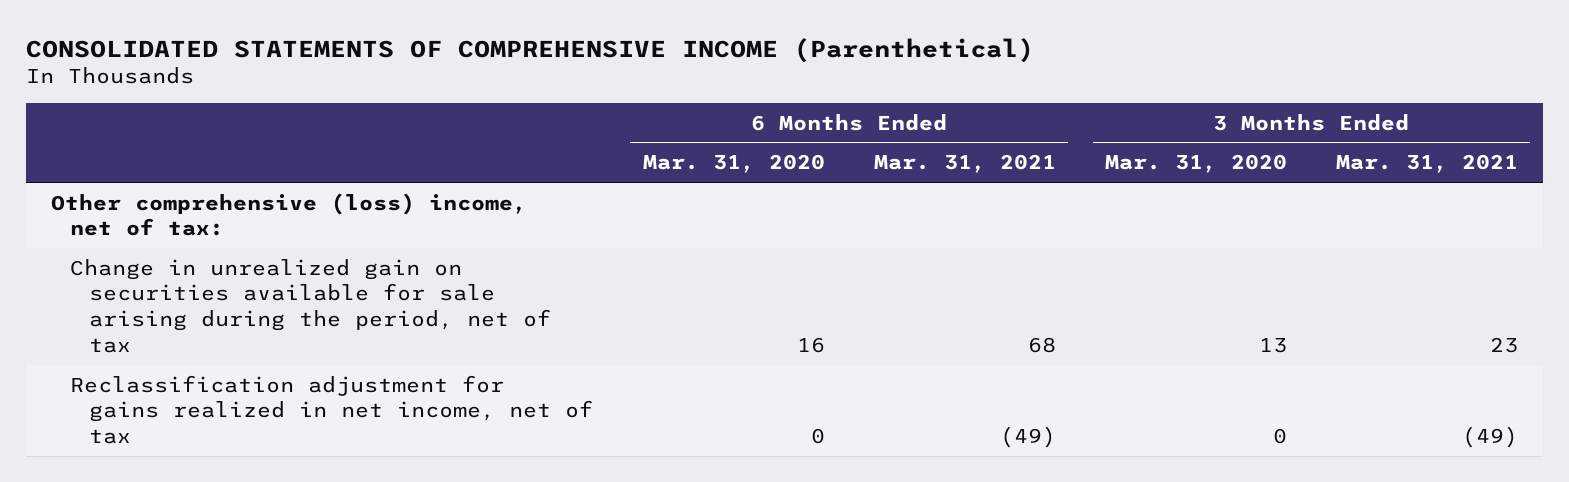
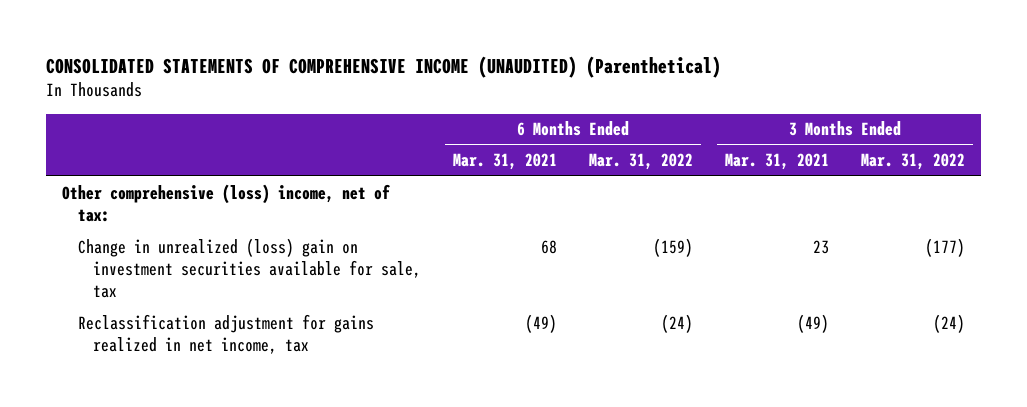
- CONSOLIDATED STATEMENTS OF COMPREHENSIVE INCOME (Parenthetical)
+ CONSOLIDATED STATEMENTS OF COMPREHENSIVE INCOME (UNAUDITED) (Parenthetical)
- | 6 Months Ended Mar. 31, 2020 | 6 Months Ended Mar. 31, 2021 | 3 Months Ended Mar. 31, 2020 | 3 Months Ended Mar. 31, 2021
+ | 6 Months Ended Mar. 31, 2021 | 6 Months Ended Mar. 31, 2022 | 3 Months Ended Mar. 31, 2021 | 3 Months Ended Mar. 31, 2022
- Change in unrealized gain on securities available for sale arising during the period, net of tax | 16 | 68 | 13 | 23
- Reclassification adjustment for gains realized in net income, net of tax | 0 | (49) | 0 | (49)
+ Change in unrealized (loss) gain on investment securities available for sale, tax | 68 | (159) | 23 | (177)
+ Reclassification adjustment for gains realized in net income, tax | (49) | (24) | (49) | (24)

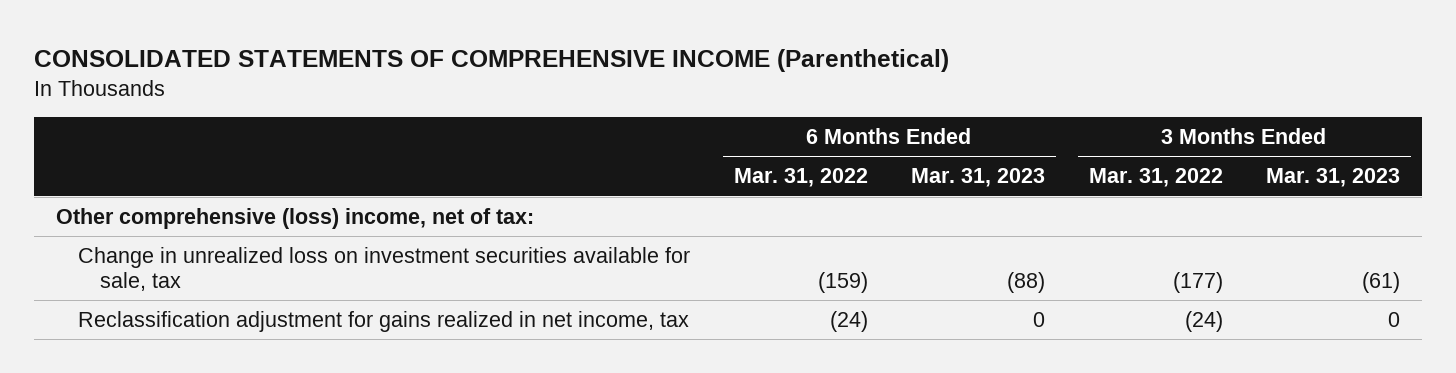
- CONSOLIDATED STATEMENTS OF COMPREHENSIVE INCOME (UNAUDITED) (Parenthetical)
+ CONSOLIDATED STATEMENTS OF COMPREHENSIVE INCOME (Parenthetical)
- | 6 Months Ended Mar. 31, 2021 | 6 Months Ended Mar. 31, 2022 | 3 Months Ended Mar. 31, 2021 | 3 Months Ended Mar. 31, 2022
+ | 6 Months Ended Mar. 31, 2022 | 6 Months Ended Mar. 31, 2023 | 3 Months Ended Mar. 31, 2022 | 3 Months Ended Mar. 31, 2023
- Change in unrealized (loss) gain on investment securities available for sale, tax | 68 | (159) | 23 | (177)
+ Change in unrealized loss on investment securities available for sale, tax | (159) | (88) | (177) | (61)

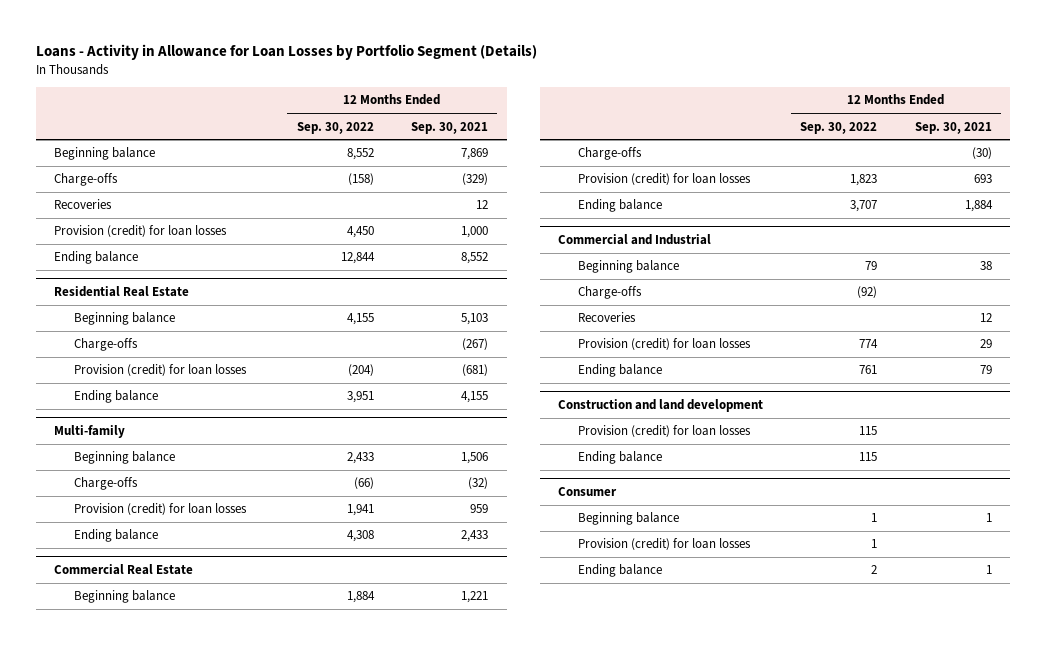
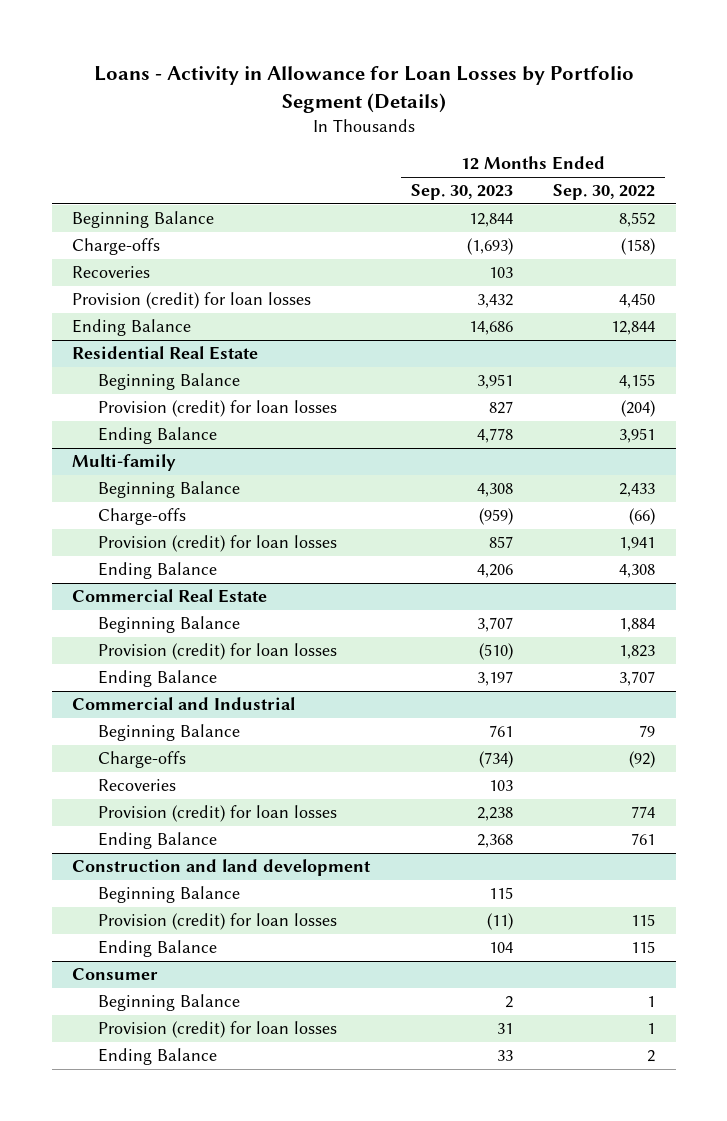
- | 12 Months Ended Sep. 30, 2022 | 12 Months Ended Sep. 30, 2021
+ | 12 Months Ended Sep. 30, 2023 | 12 Months Ended Sep. 30, 2022
- Beginning balance | 8,552 | 7,869
+ Beginning Balance | 12,844 | 8,552
- Ending balance | 12,844 | 8,552
+ Ending Balance | 14,686 | 12,844
@ Residential Real Estate
- Beginning balance | 4,155 | 5,103
- Charge-offs | | (267)
+ Beginning Balance | 3,951 | 4,155
- Ending balance | 3,951 | 4,155
+ Ending Balance | 4,778 | 3,951
@ Multi-family
- Beginning balance | 2,433 | 1,506
+ Beginning Balance | 4,308 | 2,433
- Ending balance | 4,308 | 2,433
+ Ending Balance | 4,206 | 4,308
@ Commercial Real Estate
- Beginning balance | 1,884 | 1,221
- Charge-offs | | (30)
+ Beginning Balance | 3,707 | 1,884
- Ending balance | 3,707 | 1,884
+ Ending Balance | 3,197 | 3,707
@ Commercial and Industrial
- Beginning balance | 79 | 38
+ Beginning Balance | 761 | 79
- Ending balance | 761 | 79
+ Ending Balance | 2,368 | 761
@ Construction and land development
+ Beginning Balance | 115 |
- Ending balance | 115 |
+ Ending Balance | 104 | 115
@ Consumer
- Beginning balance | 1 | 1
+ Beginning Balance | 2 | 1
- Ending balance | 2 | 1
+ Ending Balance | 33 | 2

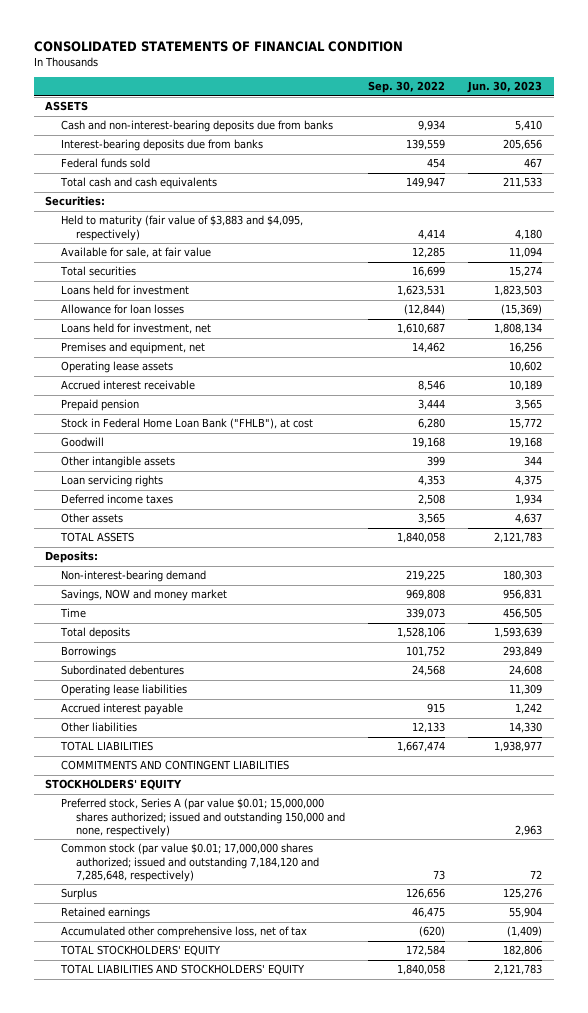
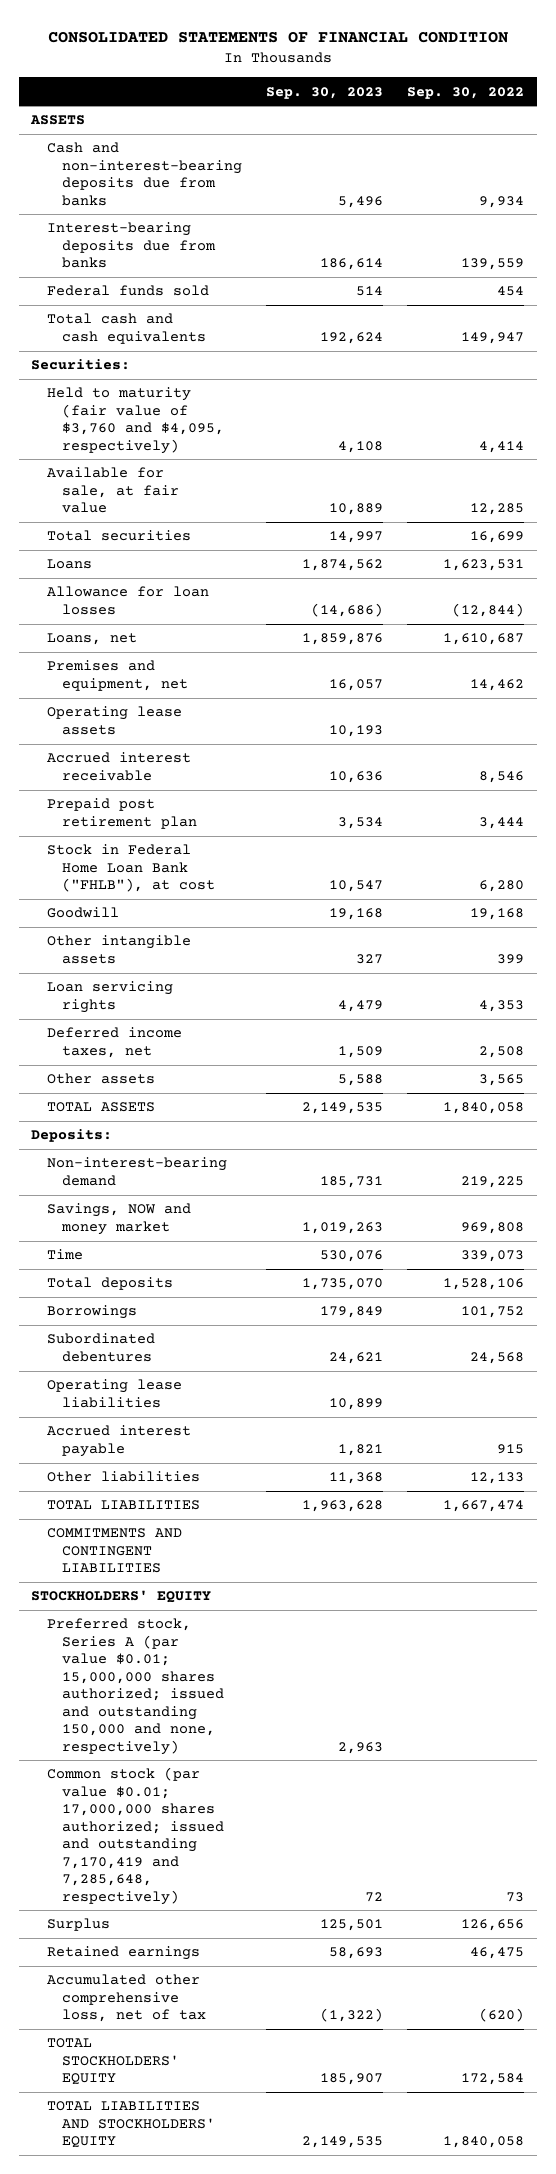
- | Sep. 30, 2022 | Jun. 30, 2023
+ | Sep. 30, 2023 | Sep. 30, 2022
- Held to maturity (fair value of $3,883 and $4,095, respectively) | 4,414 | 4,180
+ Held to maturity (fair value of $3,760 and $4,095, respectively) | 4,108 | 4,414
- Loans held for investment | 1,623,531 | 1,823,503
+ Loans | 1,874,562 | 1,623,531
- Loans held for investment, net | 1,610,687 | 1,808,134
+ Loans, net | 1,859,876 | 1,610,687
- Prepaid pension | 3,444 | 3,565
+ Prepaid post retirement plan | 3,534 | 3,444
- Deferred income taxes | 2,508 | 1,934
+ Deferred income taxes, net | 1,509 | 2,508
- Common stock (par value $0.01; 17,000,000 shares authorized; issued and outstanding 7,184,120 and 7,285,648, respectively) | 73 | 72
+ Common stock (par value $0.01; 17,000,000 shares authorized; issued and outstanding 7,170,419 and 7,285,648, respectively) | 72 | 73

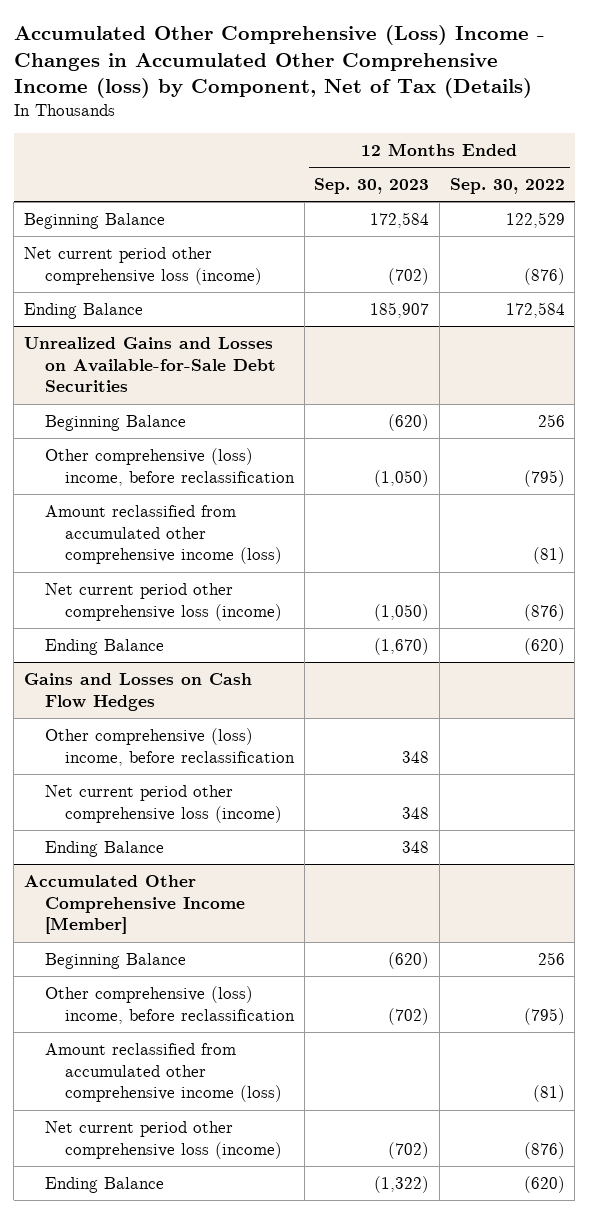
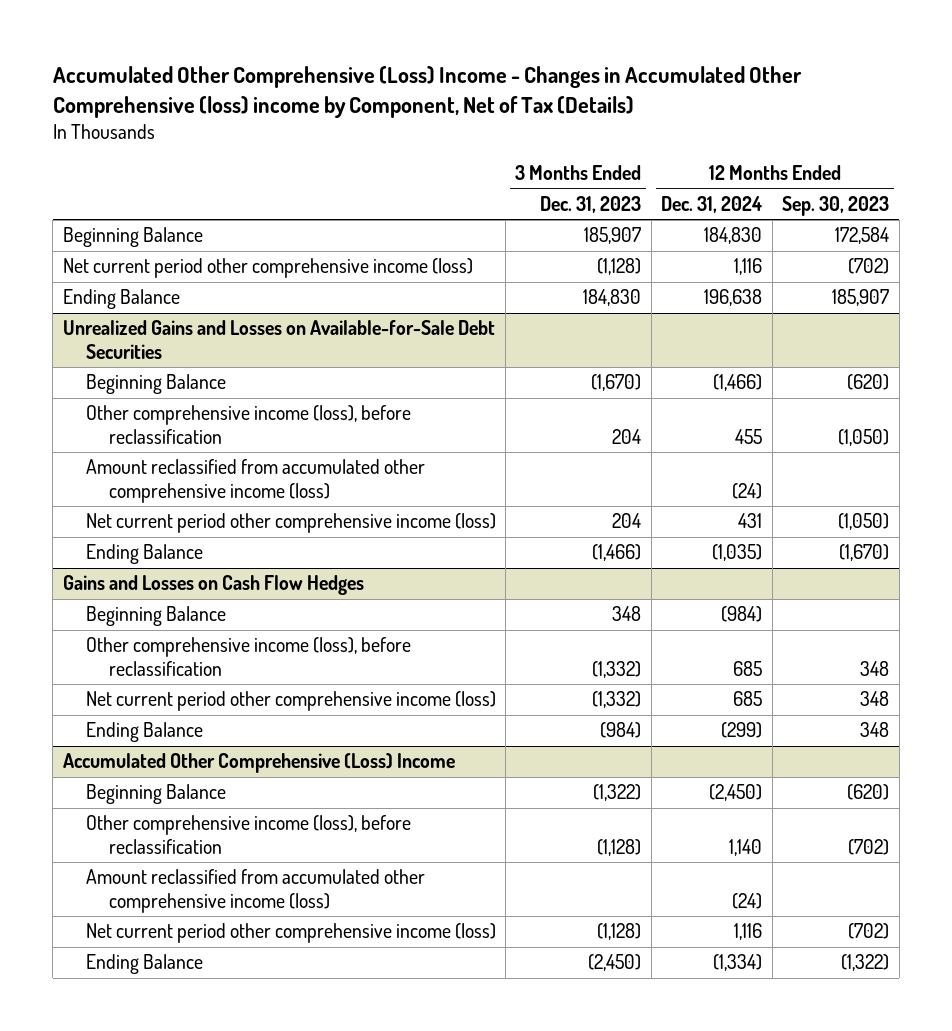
- Accumulated Other Comprehensive (Loss) Income - Changes in Accumulated Other Comprehensive Income (loss) by Component, Net of Tax (Details)
+ Accumulated Other Comprehensive (Loss) Income - Changes in Accumulated Other Comprehensive (loss) income by Component, Net of Tax (Details)
- | 12 Months Ended Sep. 30, 2023 | 12 Months Ended Sep. 30, 2022
+ | 3 Months Ended Dec. 31, 2023 | 12 Months Ended Dec. 31, 2024 | 12 Months Ended Sep. 30, 2023
- Net current period other comprehensive loss (income) | (702) | (876)
+ Net current period other comprehensive income (loss) | (1,128) | 1,116 | (702)
@ Unrealized Gains and Losses on Available-for-Sale Debt Securities
- Other comprehensive (loss) income, before reclassification | (1,050) | (795)
+ Other comprehensive income (loss), before reclassification | 204 | 455 | (1,050)
- Net current period other comprehensive loss (income) | (1,050) | (876)
+ Net current period other comprehensive income (loss) | 204 | 431 | (1,050)
@ Gains and Losses on Cash Flow Hedges
- Other comprehensive (loss) income, before reclassification | 348 |
- Net current period other comprehensive loss (income) | 348 |
+ Beginning Balance | 348 | (984) |
+ Other comprehensive income (loss), before reclassification | (1,332) | 685 | 348
+ Net current period other comprehensive income (loss) | (1,332) | 685 | 348
- Accumulated Other Comprehensive Income [Member]
+ Accumulated Other Comprehensive (Loss) Income
- Other comprehensive (loss) income, before reclassification | (702) | (795)
+ Other comprehensive income (loss), before reclassification | (1,128) | 1,140 | (702)
- Net current period other comprehensive loss (income) | (702) | (876)
+ Net current period other comprehensive income (loss) | (1,128) | 1,116 | (702)

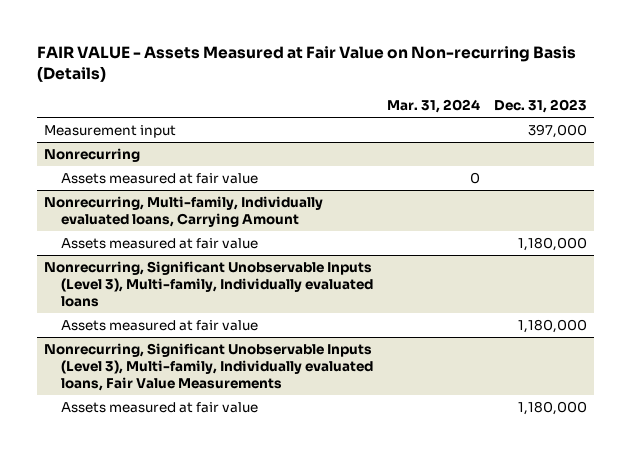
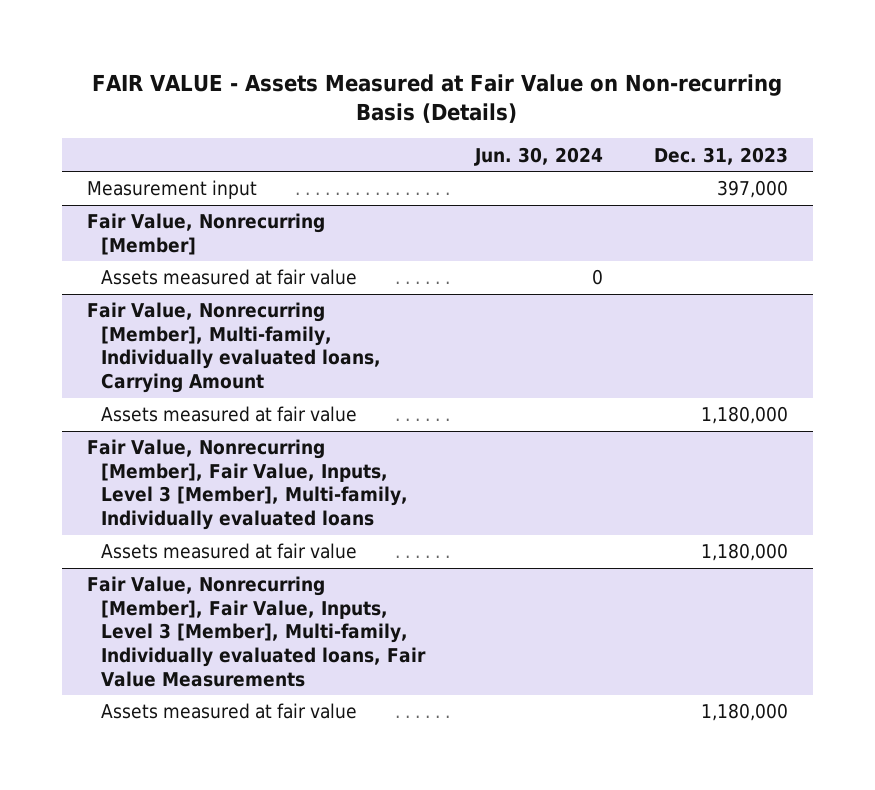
- | Mar. 31, 2024 | Dec. 31, 2023
+ | Jun. 30, 2024 | Dec. 31, 2023
- Nonrecurring
+ Fair Value, Nonrecurring [Member]
- Nonrecurring, Multi-family, Individually evaluated loans, Carrying Amount
+ Fair Value, Nonrecurring [Member], Multi-family, Individually evaluated loans, Carrying Amount
- Nonrecurring, Significant Unobservable Inputs (Level 3), Multi-family, Individually evaluated loans
+ Fair Value, Nonrecurring [Member], Fair Value, Inputs, Level 3 [Member], Multi-family, Individually evaluated loans
- Nonrecurring, Significant Unobservable Inputs (Level 3), Multi-family, Individually evaluated loans, Fair Value Measurements
+ Fair Value, Nonrecurring [Member], Fair Value, Inputs, Level 3 [Member], Multi-family, Individually evaluated loans, Fair Value Measurements

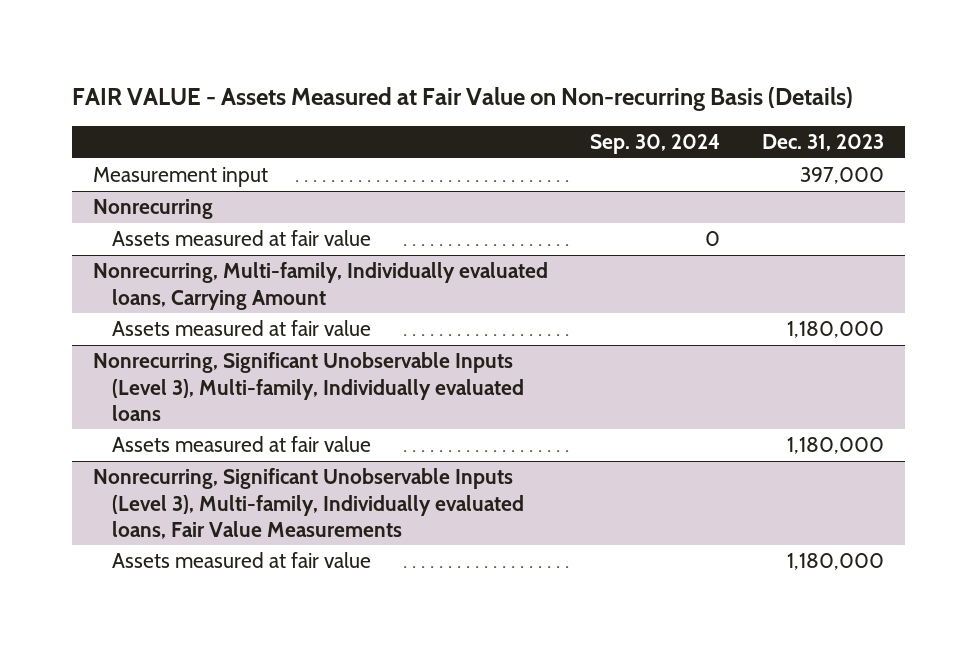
- | Jun. 30, 2024 | Dec. 31, 2023
+ | Sep. 30, 2024 | Dec. 31, 2023
- Fair Value, Nonrecurring [Member]
+ Nonrecurring
- Fair Value, Nonrecurring [Member], Multi-family, Individually evaluated loans, Carrying Amount
+ Nonrecurring, Multi-family, Individually evaluated loans, Carrying Amount
- Fair Value, Nonrecurring [Member], Fair Value, Inputs, Level 3 [Member], Multi-family, Individually evaluated loans
+ Nonrecurring, Significant Unobservable Inputs (Level 3), Multi-family, Individually evaluated loans
- Fair Value, Nonrecurring [Member], Fair Value, Inputs, Level 3 [Member], Multi-family, Individually evaluated loans, Fair Value Measurements
+ Nonrecurring, Significant Unobservable Inputs (Level 3), Multi-family, Individually evaluated loans, Fair Value Measurements

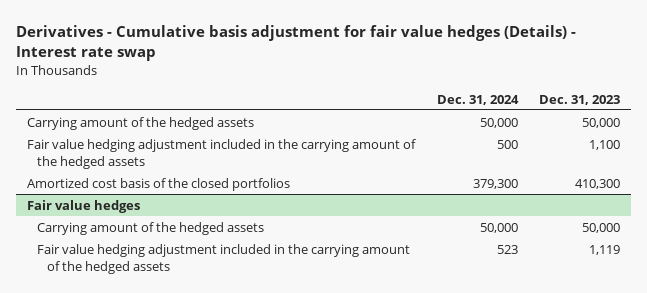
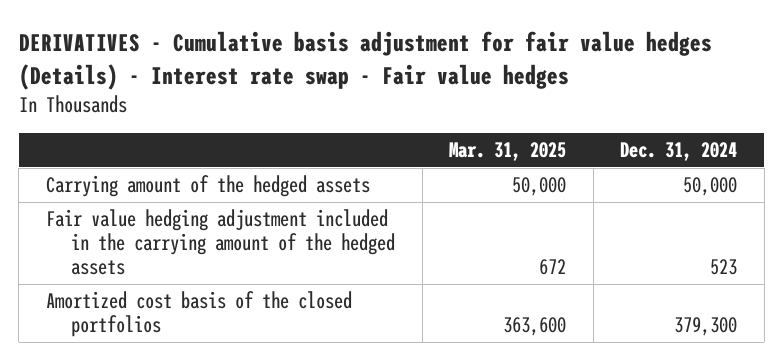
- Derivatives - Cumulative basis adjustment for fair value hedges (Details) - Interest rate swap
+ DERIVATIVES - Cumulative basis adjustment for fair value hedges (Details) - Interest rate swap - Fair value hedges
- | Dec. 31, 2024 | Dec. 31, 2023
+ | Mar. 31, 2025 | Dec. 31, 2024
- Fair value hedging adjustment included in the carrying amount of the hedged assets | 500 | 1,100
- Fair value hedges
- Carrying amount of the hedged assets | 50,000 | 50,000
moved down: Amortized cost basis of the closed portfolios | 363,600 | 379,300

